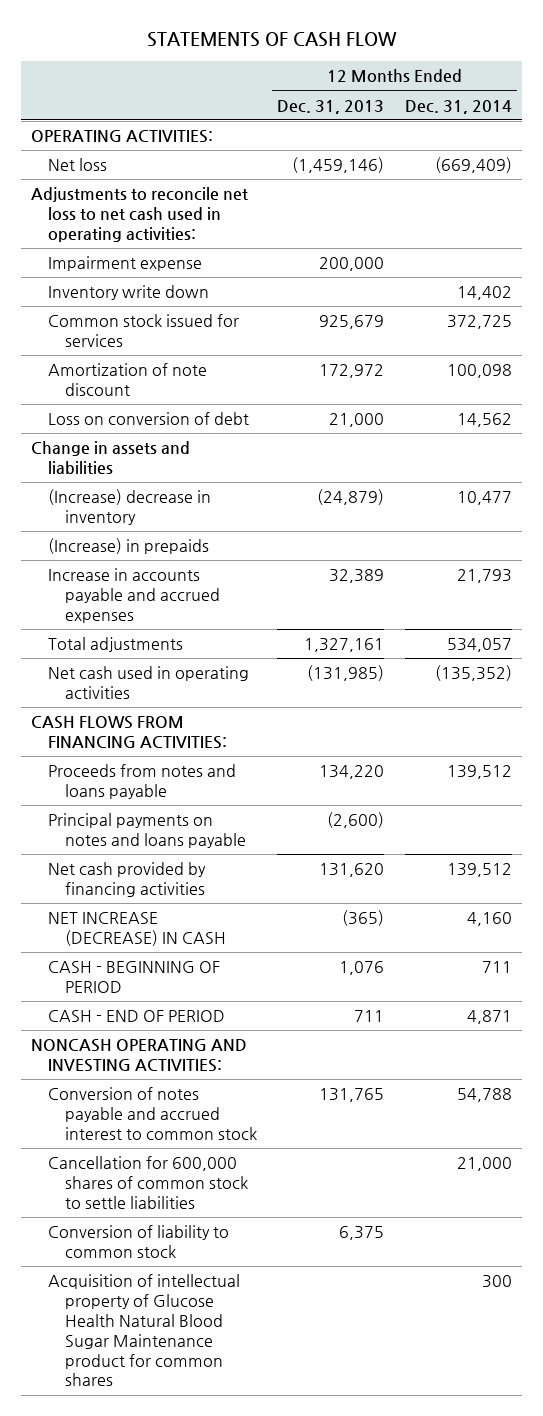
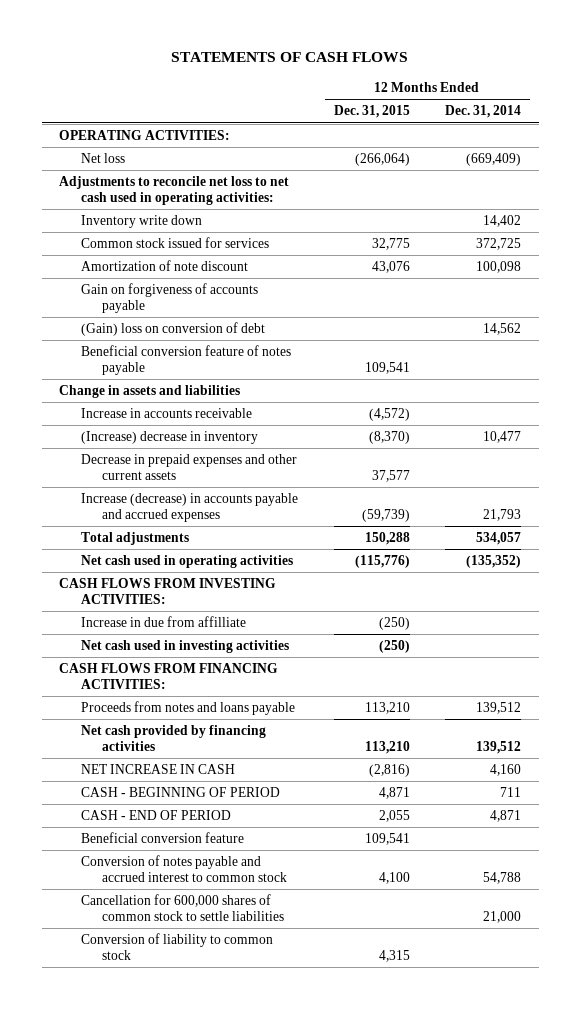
- STATEMENTS OF CASH FLOW
+ STATEMENTS OF CASH FLOWS
- | 12 Months Ended Dec. 31, 2013 | 12 Months Ended Dec. 31, 2014
+ | 12 Months Ended Dec. 31, 2015 | 12 Months Ended Dec. 31, 2014
- Impairment expense | 200,000 |
- Loss on conversion of debt | 21,000 | 14,562
+ Gain on forgiveness of accounts payable
+ (Gain) loss on conversion of debt | | 14,562
+ Beneficial conversion feature of notes payable | 109,541 |
+ Increase in accounts receivable | (4,572) |
- (Increase) in prepaids
- Increase in accounts payable and accrued expenses | 32,389 | 21,793
+ Decrease in prepaid expenses and other current assets | 37,577 |
+ Increase (decrease) in accounts payable and accrued expenses | (59,739) | 21,793
+ CASH FLOWS FROM INVESTING ACTIVITIES:
+ Increase in due from affilliate | (250) |
+ Net cash used in investing activities | (250) |
- Principal payments on notes and loans payable | (2,600) |
- NET INCREASE (DECREASE) IN CASH | (365) | 4,160
+ NET INCREASE IN CASH | (2,816) | 4,160
- NONCASH OPERATING AND INVESTING ACTIVITIES:
+ Beneficial conversion feature | 109,541 |
- Acquisition of intellectual property of Glucose Health Natural Blood Sugar Maintenance product for common shares | | 300

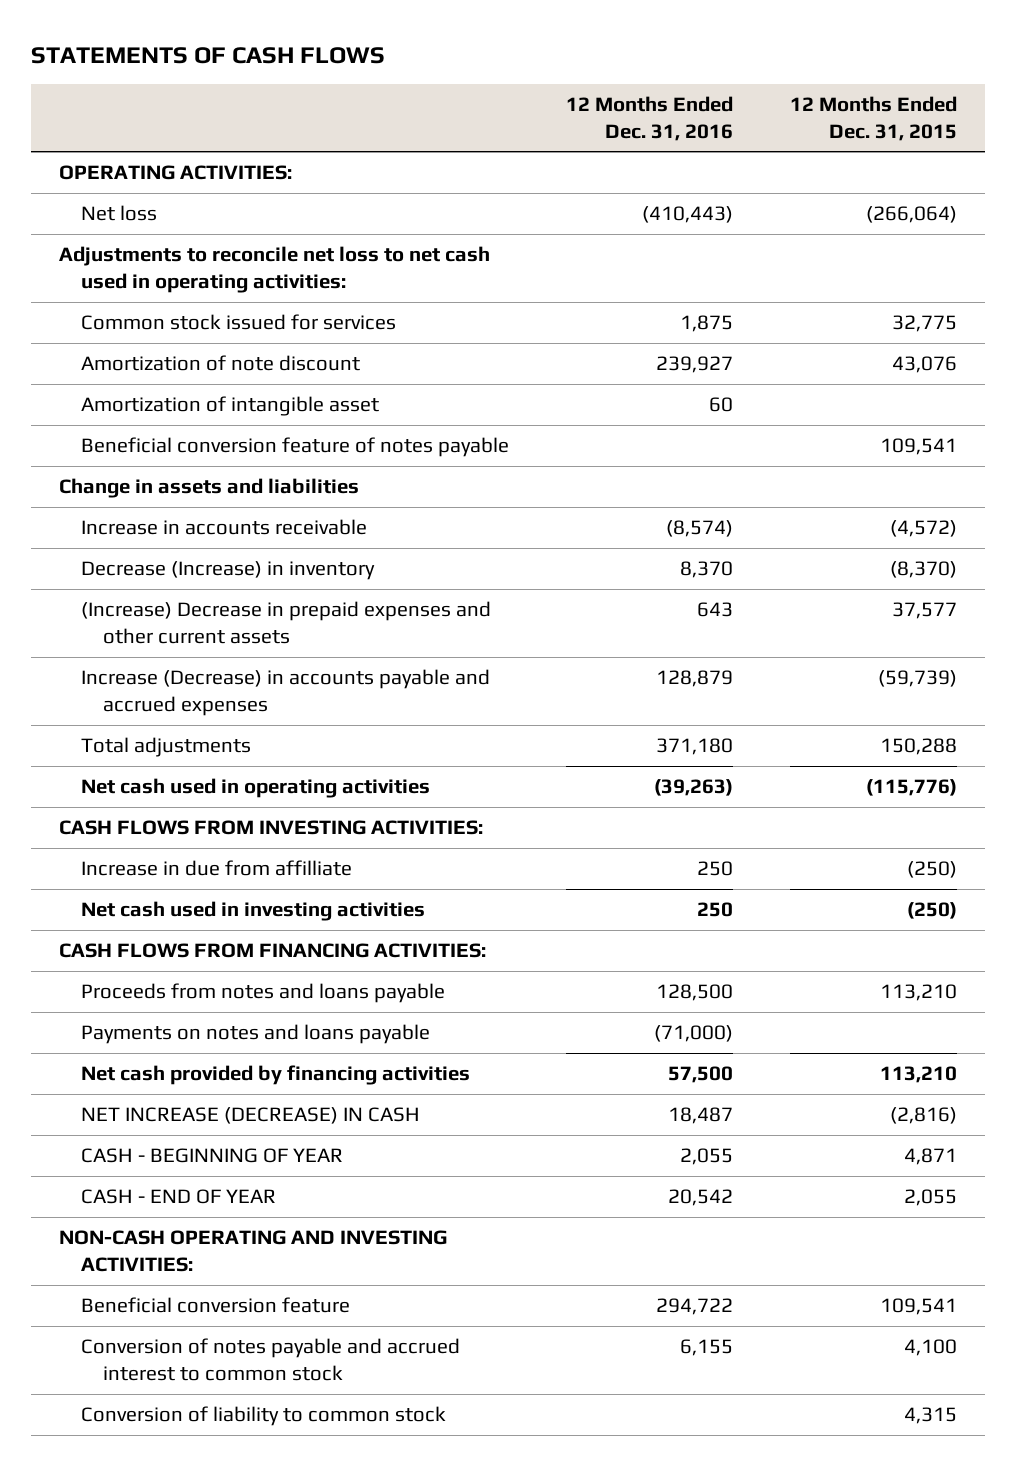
- | 12 Months Ended Dec. 31, 2015 | 12 Months Ended Dec. 31, 2014
+ | 12 Months Ended Dec. 31, 2016 | 12 Months Ended Dec. 31, 2015
- Inventory write down | | 14,402
- Gain on forgiveness of accounts payable
- (Gain) loss on conversion of debt | | 14,562
+ Amortization of intangible asset | 60 |
- (Increase) decrease in inventory | (8,370) | 10,477
- Decrease in prepaid expenses and other current assets | 37,577 |
- Increase (decrease) in accounts payable and accrued expenses | (59,739) | 21,793
+ Decrease (Increase) in inventory | 8,370 | (8,370)
+ (Increase) Decrease in prepaid expenses and other current assets | 643 | 37,577
+ Increase (Decrease) in accounts payable and accrued expenses | 128,879 | (59,739)
+ Payments on notes and loans payable | (71,000) |
- NET INCREASE IN CASH | (2,816) | 4,160
- CASH - BEGINNING OF PERIOD | 4,871 | 711
- CASH - END OF PERIOD | 2,055 | 4,871
+ NET INCREASE (DECREASE) IN CASH | 18,487 | (2,816)
+ CASH - BEGINNING OF YEAR | 2,055 | 4,871
+ CASH - END OF YEAR | 20,542 | 2,055
+ NON-CASH OPERATING AND INVESTING ACTIVITIES:
- Cancellation for 600,000 shares of common stock to settle liabilities | | 21,000

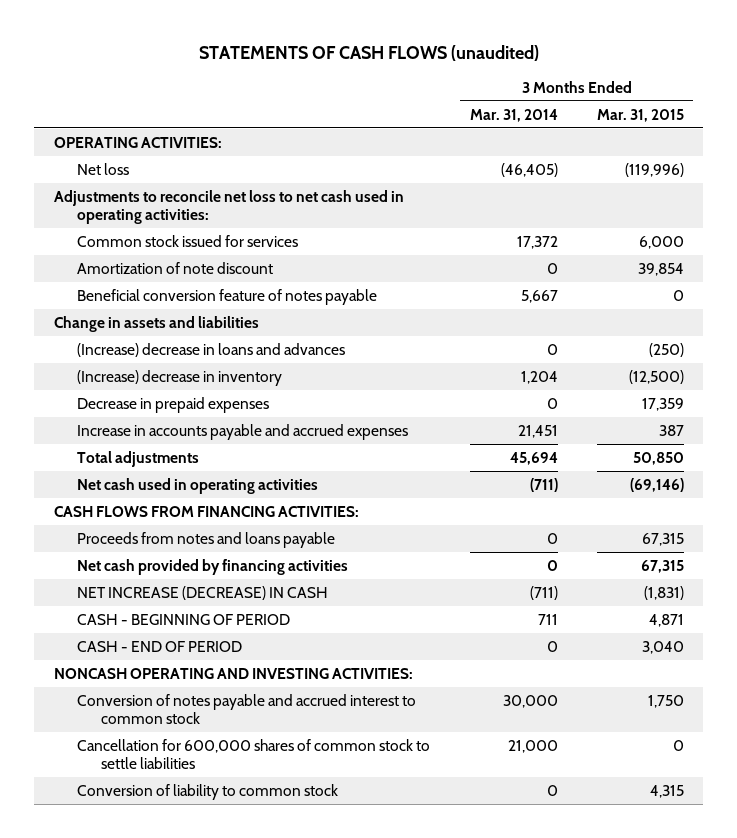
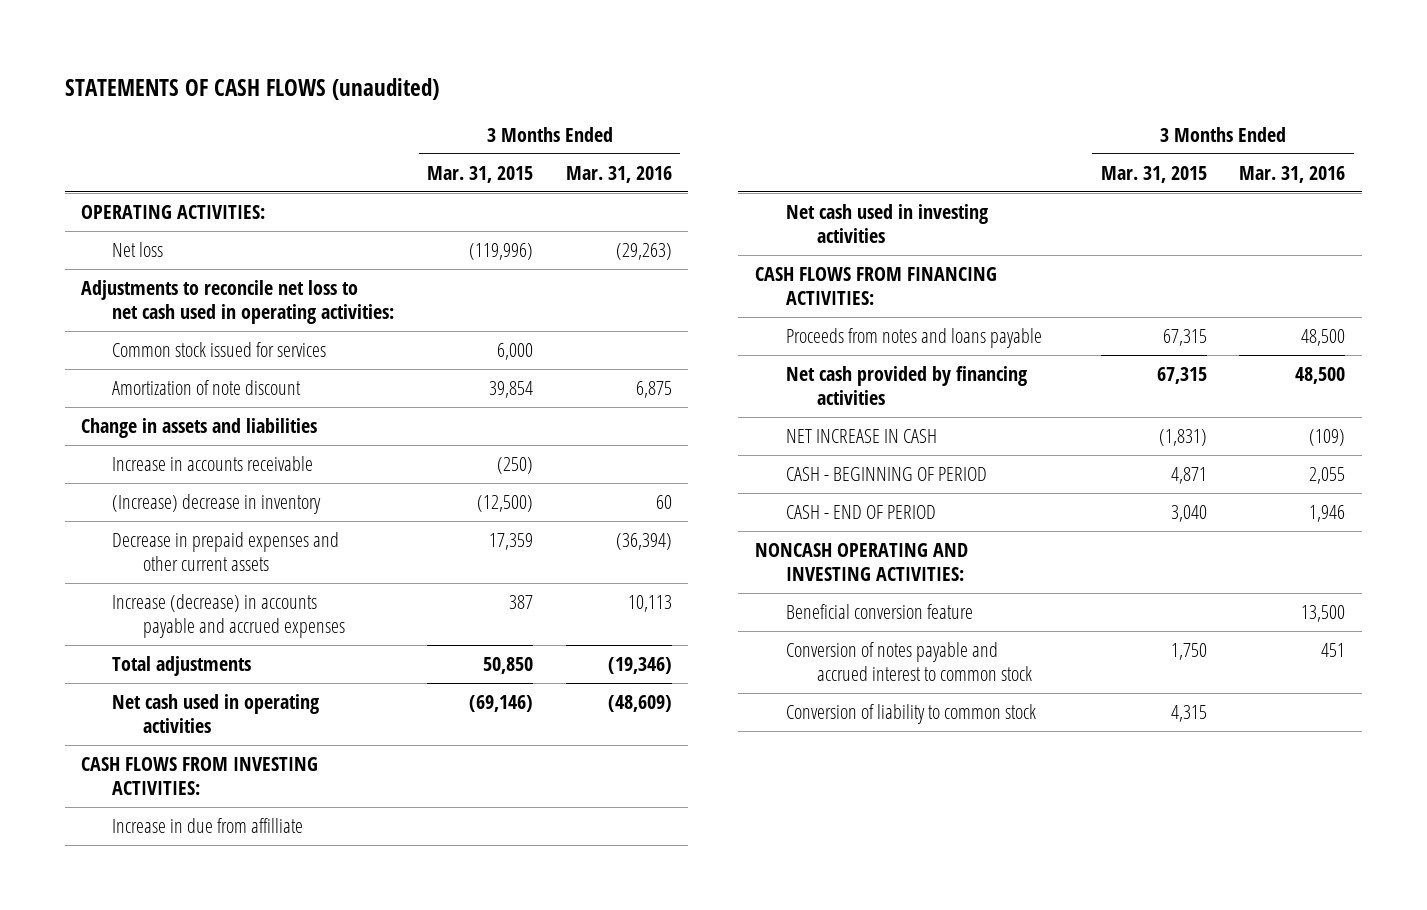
- | 3 Months Ended Mar. 31, 2014 | 3 Months Ended Mar. 31, 2015
+ | 3 Months Ended Mar. 31, 2015 | 3 Months Ended Mar. 31, 2016
- Beneficial conversion feature of notes payable | 5,667 | 0
- (Increase) decrease in loans and advances | 0 | (250)
+ Increase in accounts receivable | (250) |
- Decrease in prepaid expenses | 0 | 17,359
- Increase in accounts payable and accrued expenses | 21,451 | 387
+ Decrease in prepaid expenses and other current assets | 17,359 | (36,394)
+ Increase (decrease) in accounts payable and accrued expenses | 387 | 10,113
+ CASH FLOWS FROM INVESTING ACTIVITIES:
+ Increase in due from affilliate
+ Net cash used in investing activities
- NET INCREASE (DECREASE) IN CASH | (711) | (1,831)
+ NET INCREASE IN CASH | (1,831) | (109)
+ Beneficial conversion feature | | 13,500
- Cancellation for 600,000 shares of common stock to settle liabilities | 21,000 | 0

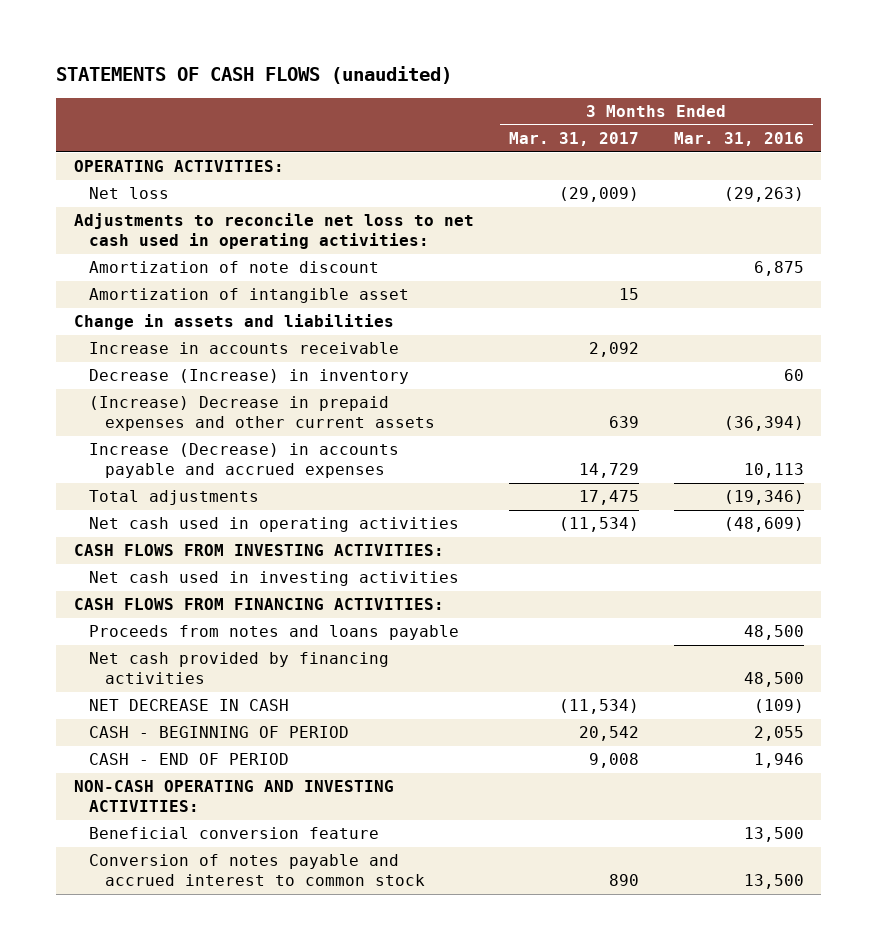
- | 3 Months Ended Mar. 31, 2015 | 3 Months Ended Mar. 31, 2016
+ | 3 Months Ended Mar. 31, 2017 | 3 Months Ended Mar. 31, 2016
- Common stock issued for services | 6,000 |
+ Amortization of intangible asset | 15 |
- (Increase) decrease in inventory | (12,500) | 60
- Decrease in prepaid expenses and other current assets | 17,359 | (36,394)
- Increase (decrease) in accounts payable and accrued expenses | 387 | 10,113
+ Decrease (Increase) in inventory | | 60
+ (Increase) Decrease in prepaid expenses and other current assets | 639 | (36,394)
+ Increase (Decrease) in accounts payable and accrued expenses | 14,729 | 10,113
- Increase in due from affilliate
- NET INCREASE IN CASH | (1,831) | (109)
+ NET DECREASE IN CASH | (11,534) | (109)
- NONCASH OPERATING AND INVESTING ACTIVITIES:
+ NON-CASH OPERATING AND INVESTING ACTIVITIES:
- Conversion of notes payable and accrued interest to common stock | 1,750 | 451
- Conversion of liability to common stock | 4,315 |
+ Conversion of notes payable and accrued interest to common stock | 890 | 13,500

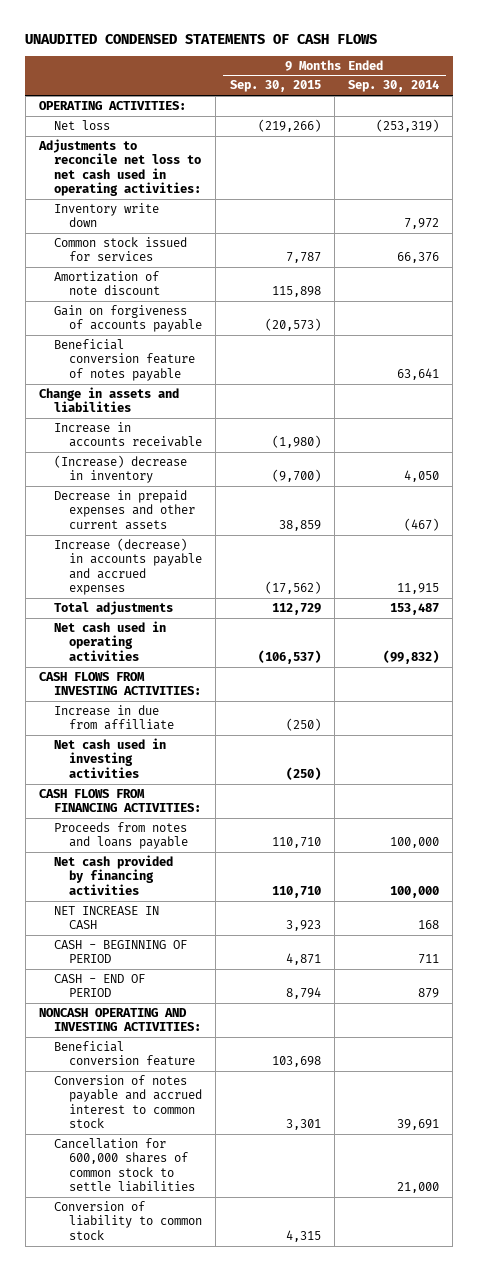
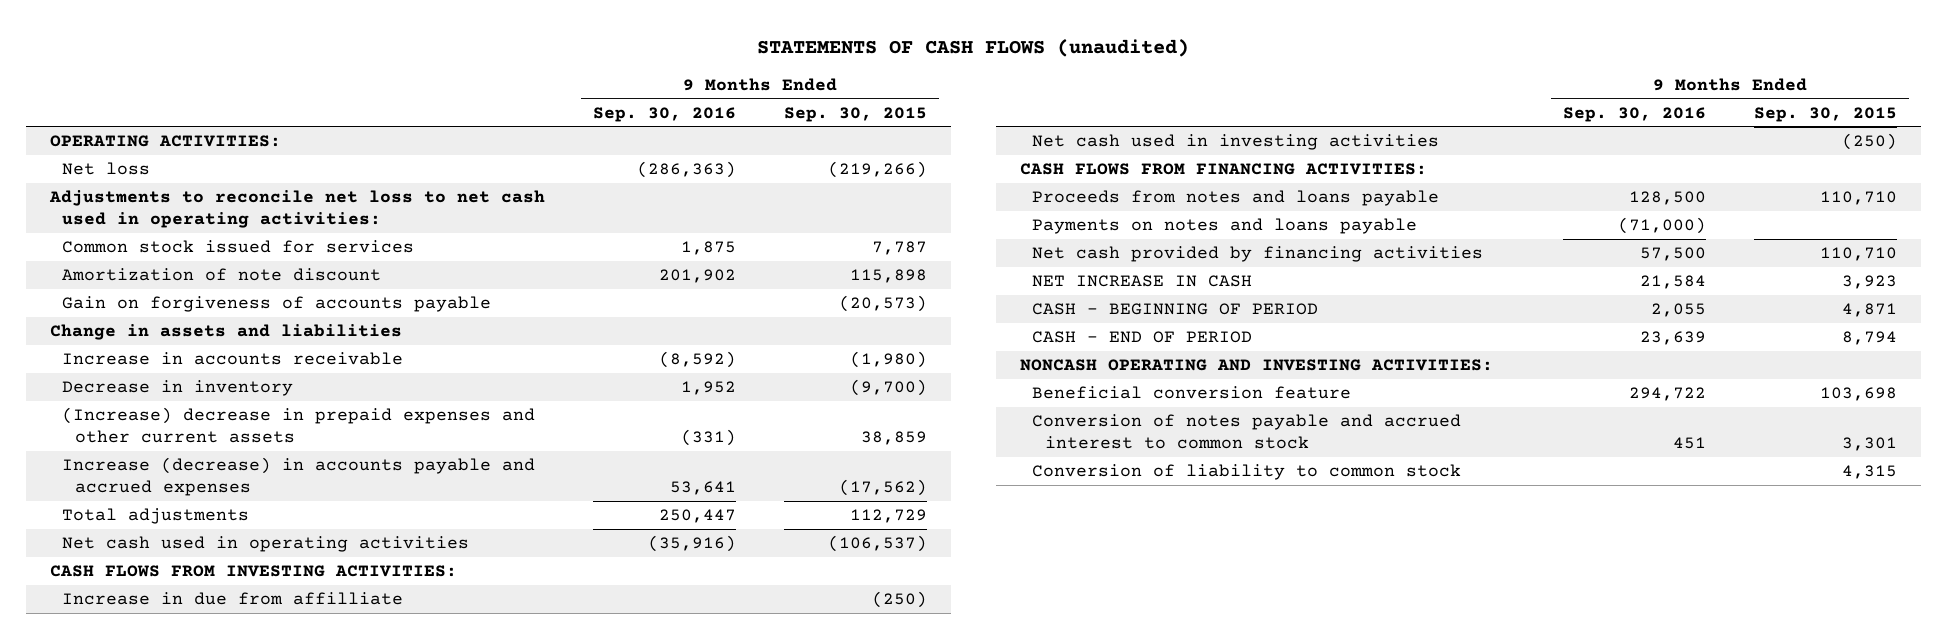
- UNAUDITED CONDENSED STATEMENTS OF CASH FLOWS
+ STATEMENTS OF CASH FLOWS (unaudited)
- | 9 Months Ended Sep. 30, 2015 | 9 Months Ended Sep. 30, 2014
+ | 9 Months Ended Sep. 30, 2016 | 9 Months Ended Sep. 30, 2015
- Inventory write down | | 7,972
- Beneficial conversion feature of notes payable | | 63,641
- (Increase) decrease in inventory | (9,700) | 4,050
- Decrease in prepaid expenses and other current assets | 38,859 | (467)
+ Decrease in inventory | 1,952 | (9,700)
+ (Increase) decrease in prepaid expenses and other current assets | (331) | 38,859
+ Payments on notes and loans payable | (71,000) |
- Cancellation for 600,000 shares of common stock to settle liabilities | | 21,000

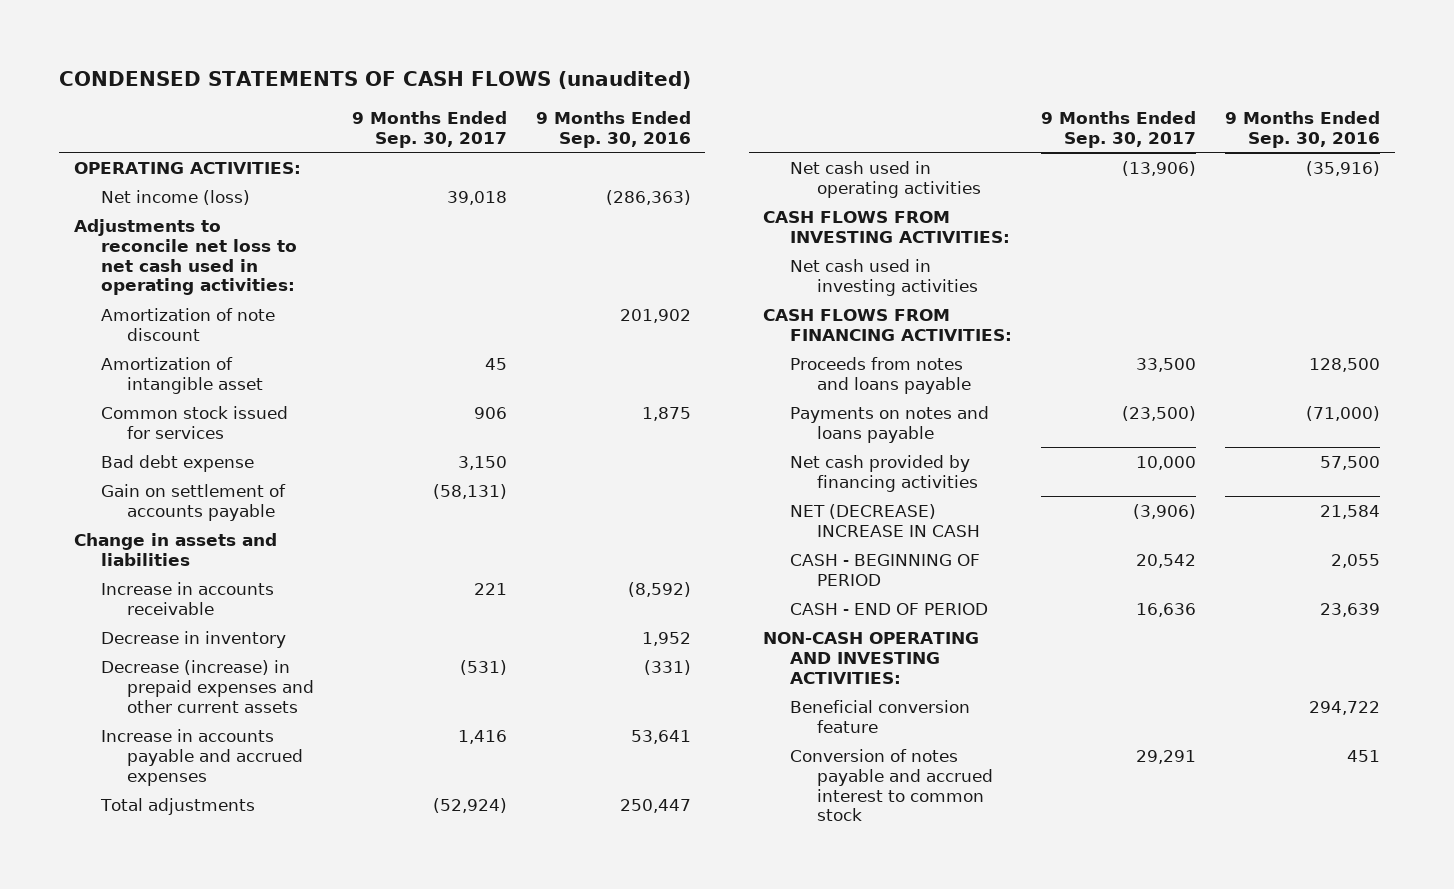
- STATEMENTS OF CASH FLOWS (unaudited)
+ CONDENSED STATEMENTS OF CASH FLOWS (unaudited)
- | 9 Months Ended Sep. 30, 2016 | 9 Months Ended Sep. 30, 2015
+ | 9 Months Ended Sep. 30, 2017 | 9 Months Ended Sep. 30, 2016
- Net loss | (286,363) | (219,266)
+ Net income (loss) | 39,018 | (286,363)
- Gain on forgiveness of accounts payable | | (20,573)
+ Amortization of intangible asset | 45 |
moved down: Common stock issued for services | 906 | 1,875
+ Bad debt expense | 3,150 |
+ Gain on settlement of accounts payable | (58,131) |
- (Increase) decrease in prepaid expenses and other current assets | (331) | 38,859
- Increase (decrease) in accounts payable and accrued expenses | 53,641 | (17,562)
+ Decrease (increase) in prepaid expenses and other current assets | (531) | (331)
+ Increase in accounts payable and accrued expenses | 1,416 | 53,641
- Increase in due from affilliate | | (250)
- NET INCREASE IN CASH | 21,584 | 3,923
+ NET (DECREASE) INCREASE IN CASH | (3,906) | 21,584
- NONCASH OPERATING AND INVESTING ACTIVITIES:
+ NON-CASH OPERATING AND INVESTING ACTIVITIES:
- Conversion of liability to common stock | | 4,315

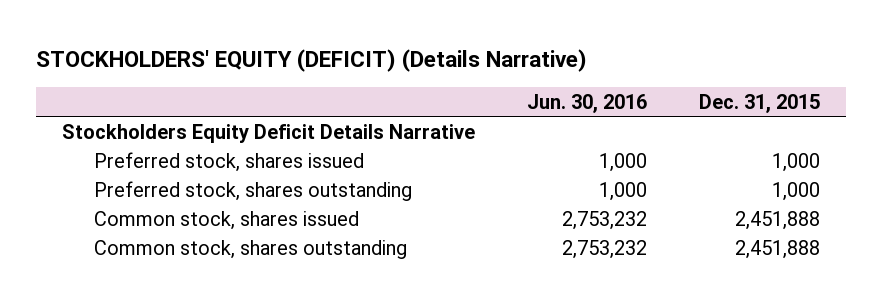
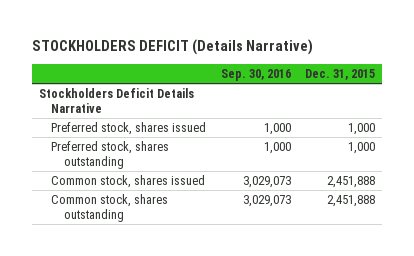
- STOCKHOLDERS' EQUITY (DEFICIT) (Details Narrative)
+ STOCKHOLDERS DEFICIT (Details Narrative)
- | Jun. 30, 2016 | Dec. 31, 2015
+ | Sep. 30, 2016 | Dec. 31, 2015
- Stockholders Equity Deficit Details Narrative
+ Stockholders Deficit Details Narrative

